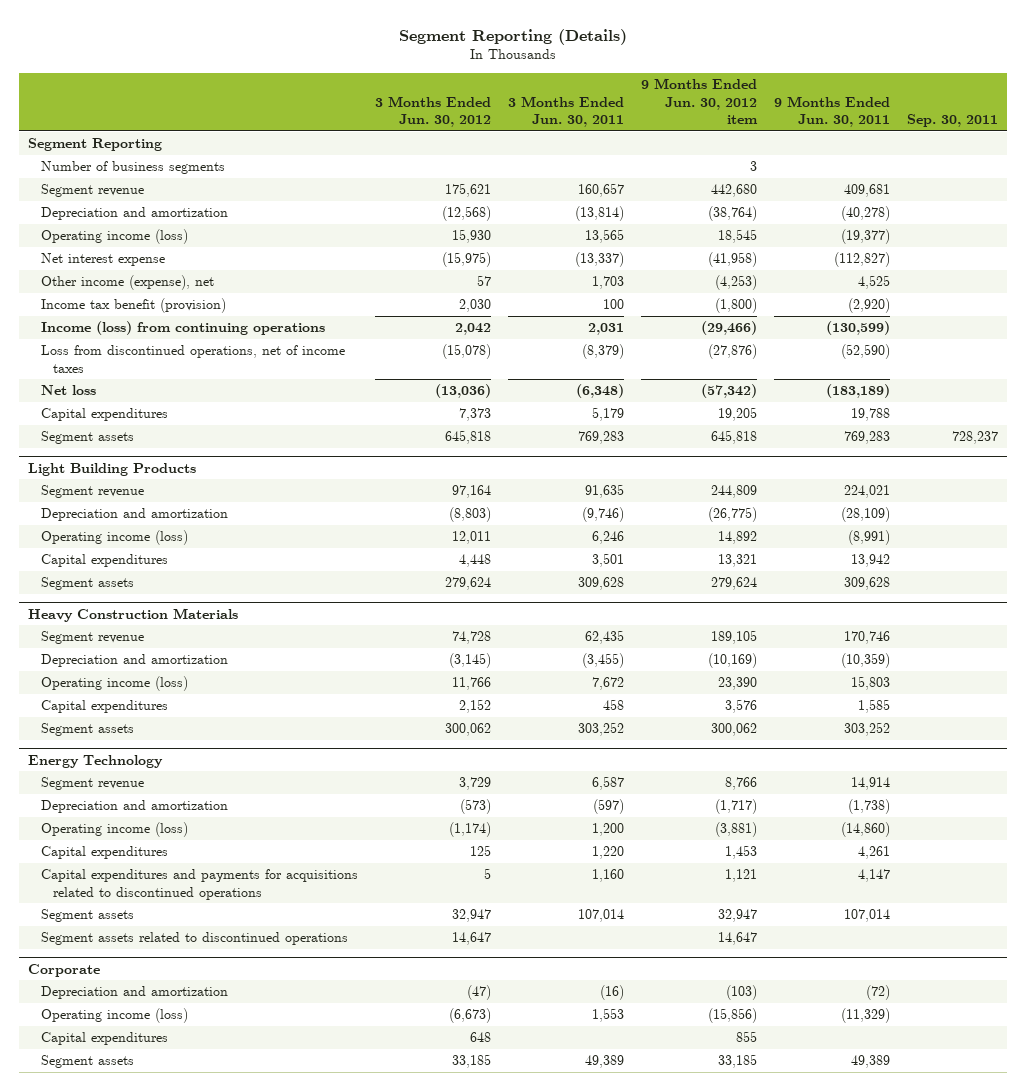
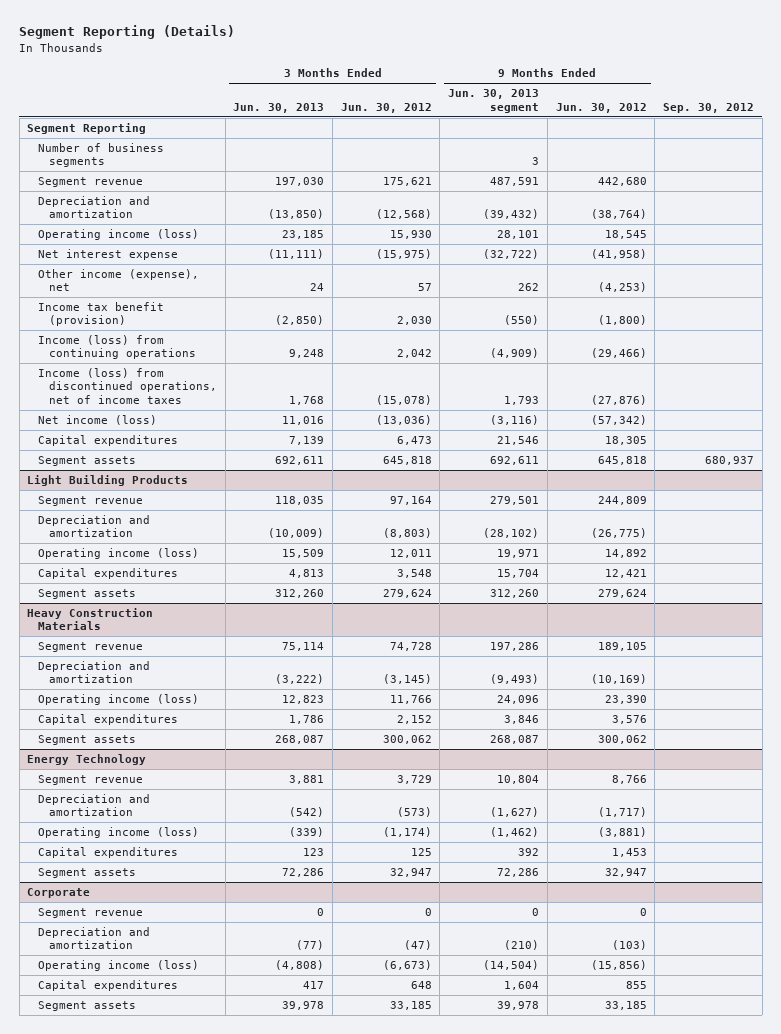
- | 3 Months Ended Jun. 30, 2012 | 3 Months Ended Jun. 30, 2011 | 9 Months Ended Jun. 30, 2012 item | 9 Months Ended Jun. 30, 2011 | Sep. 30, 2011
+ | 3 Months Ended Jun. 30, 2013 | 3 Months Ended Jun. 30, 2012 | 9 Months Ended Jun. 30, 2013 segment | 9 Months Ended Jun. 30, 2012 | Sep. 30, 2012
- Loss from discontinued operations, net of income taxes | (15,078) | (8,379) | (27,876) | (52,590) |
- Net loss | (13,036) | (6,348) | (57,342) | (183,189) |
- Capital expenditures | 7,373 | 5,179 | 19,205 | 19,788 |
+ Income (loss) from discontinued operations, net of income taxes | 1,768 | (15,078) | 1,793 | (27,876) |
+ Net income (loss) | 11,016 | (13,036) | (3,116) | (57,342) |
+ Capital expenditures | 7,139 | 6,473 | 21,546 | 18,305 |
@ Light Building Products
- Capital expenditures | 4,448 | 3,501 | 13,321 | 13,942 |
+ Capital expenditures | 4,813 | 3,548 | 15,704 | 12,421 |
@ Energy Technology
- Capital expenditures and payments for acquisitions related to discontinued operations | 5 | 1,160 | 1,121 | 4,147 |
- Segment assets related to discontinued operations | 14,647 | | 14,647 | |
@ Corporate
+ Segment revenue | 0 | 0 | 0 | 0 |

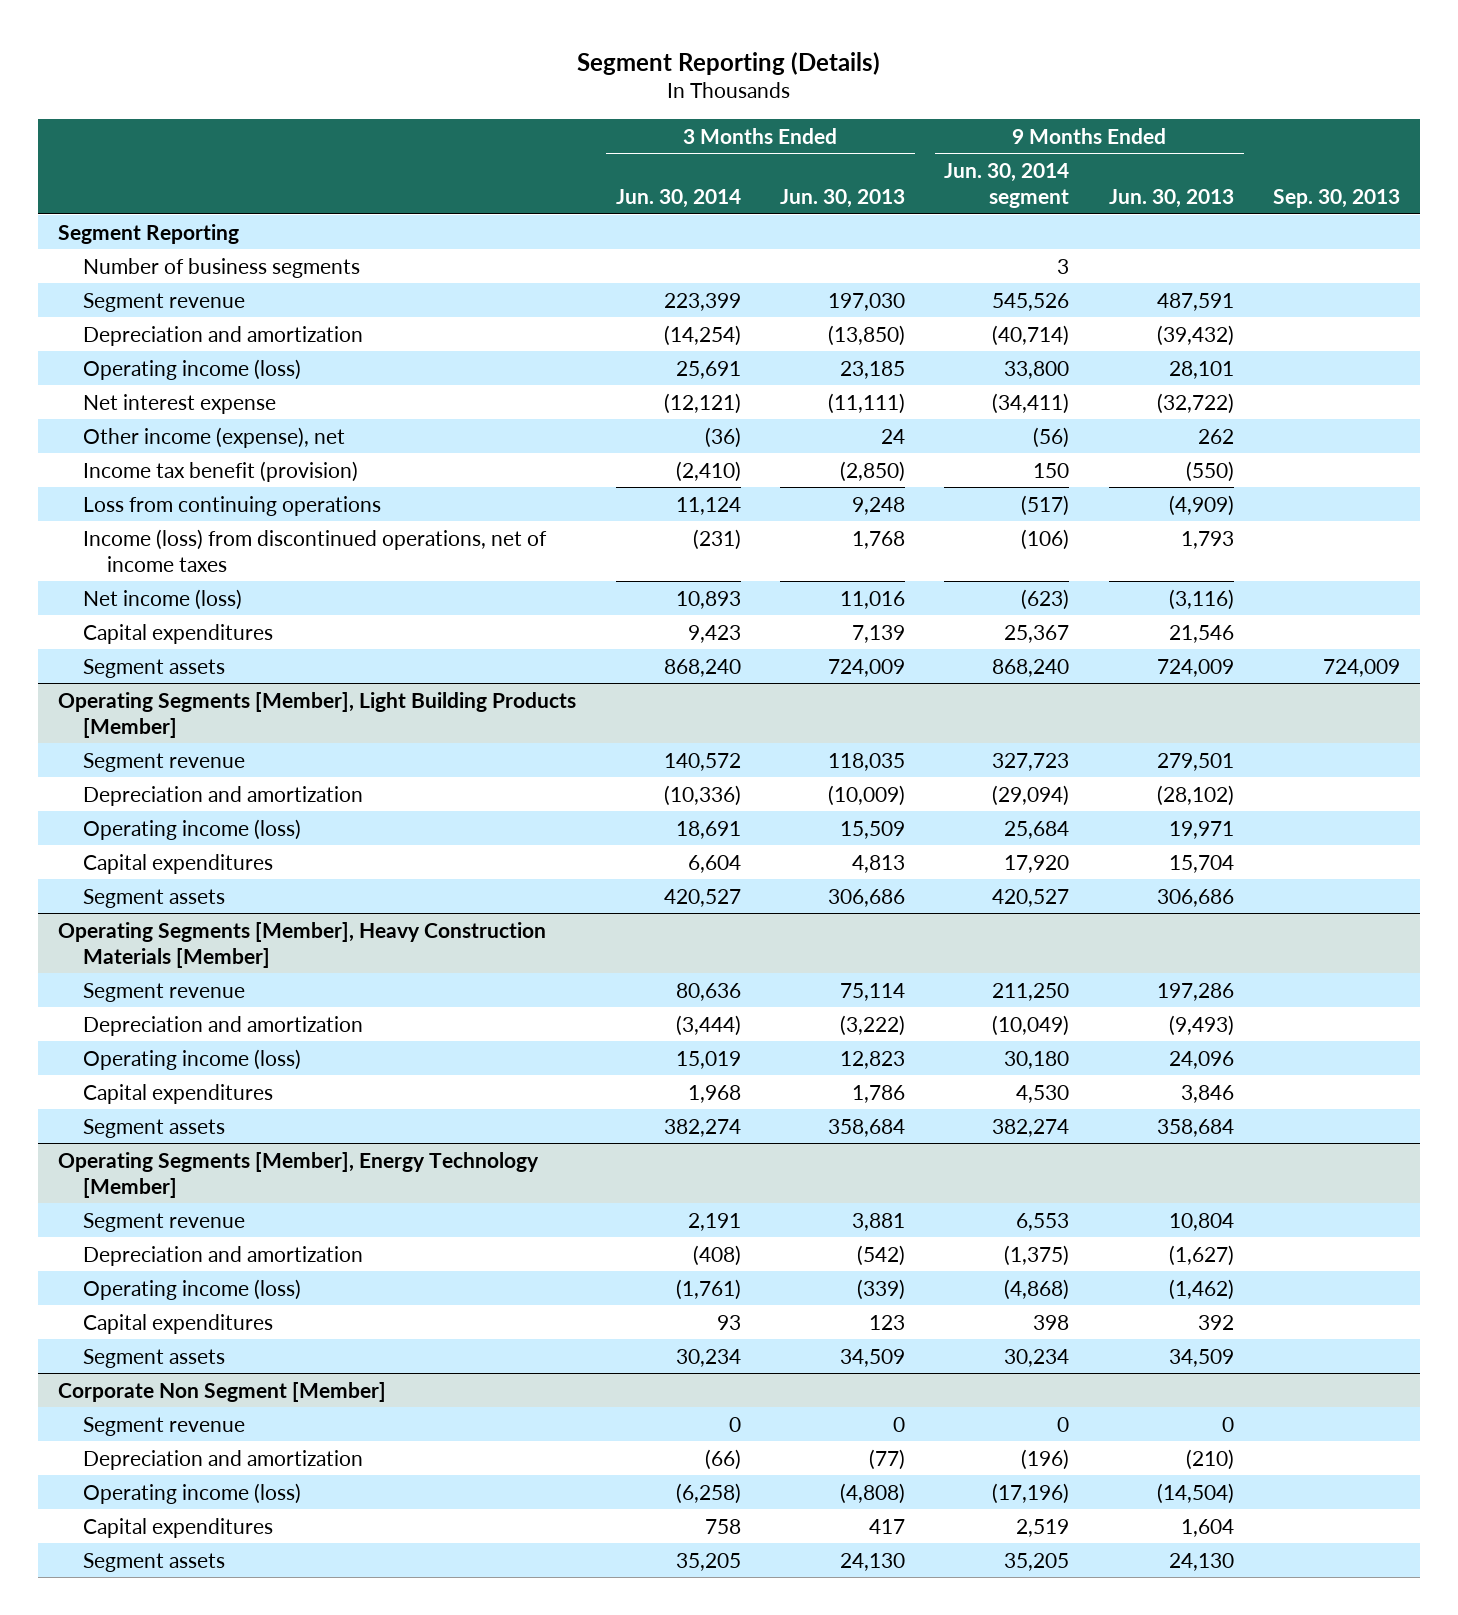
- | 3 Months Ended Jun. 30, 2013 | 3 Months Ended Jun. 30, 2012 | 9 Months Ended Jun. 30, 2013 segment | 9 Months Ended Jun. 30, 2012 | Sep. 30, 2012
+ | 3 Months Ended Jun. 30, 2014 | 3 Months Ended Jun. 30, 2013 | 9 Months Ended Jun. 30, 2014 segment | 9 Months Ended Jun. 30, 2013 | Sep. 30, 2013
- Income (loss) from continuing operations | 9,248 | 2,042 | (4,909) | (29,466) |
+ Loss from continuing operations | 11,124 | 9,248 | (517) | (4,909) |
- Segment assets | 692,611 | 645,818 | 692,611 | 645,818 | 680,937
- Light Building Products
+ Segment assets | 868,240 | 724,009 | 868,240 | 724,009 | 724,009
+ Operating Segments [Member], Light Building Products [Member]
- Segment assets | 312,260 | 279,624 | 312,260 | 279,624 |
- Heavy Construction Materials
+ Segment assets | 420,527 | 306,686 | 420,527 | 306,686 |
+ Operating Segments [Member], Heavy Construction Materials [Member]
- Segment assets | 268,087 | 300,062 | 268,087 | 300,062 |
- Energy Technology
+ Segment assets | 382,274 | 358,684 | 382,274 | 358,684 |
+ Operating Segments [Member], Energy Technology [Member]
- Segment assets | 72,286 | 32,947 | 72,286 | 32,947 |
- Corporate
+ Segment assets | 30,234 | 34,509 | 30,234 | 34,509 |
+ Corporate Non Segment [Member]
- Segment assets | 39,978 | 33,185 | 39,978 | 33,185 |
+ Segment assets | 35,205 | 24,130 | 35,205 | 24,130 |

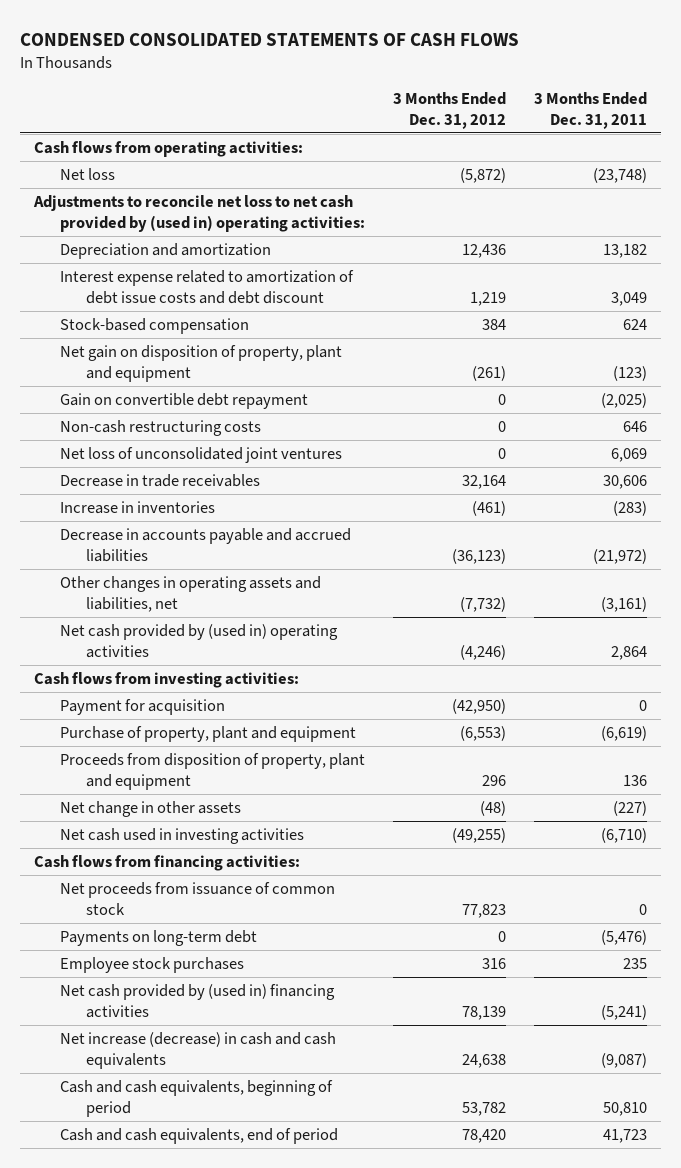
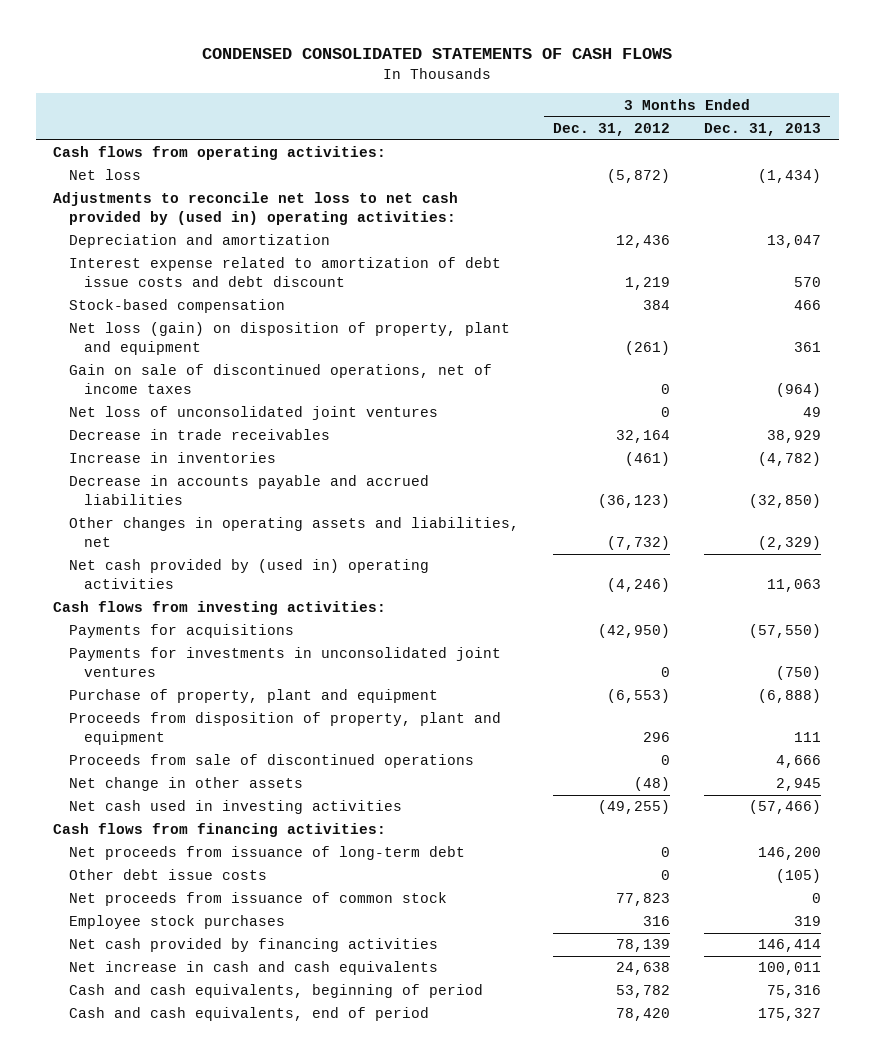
- | 3 Months Ended Dec. 31, 2012 | 3 Months Ended Dec. 31, 2011
+ | 3 Months Ended Dec. 31, 2012 | 3 Months Ended Dec. 31, 2013
- Net gain on disposition of property, plant and equipment | (261) | (123)
- Gain on convertible debt repayment | 0 | (2,025)
- Non-cash restructuring costs | 0 | 646
+ Net loss (gain) on disposition of property, plant and equipment | (261) | 361
+ Gain on sale of discontinued operations, net of income taxes | 0 | (964)
- Payment for acquisition | (42,950) | 0
+ Payments for acquisitions | (42,950) | (57,550)
+ Payments for investments in unconsolidated joint ventures | 0 | (750)
+ Proceeds from sale of discontinued operations | 0 | 4,666
+ Net proceeds from issuance of long-term debt | 0 | 146,200
+ Other debt issue costs | 0 | (105)
- Payments on long-term debt | 0 | (5,476)
- Net cash provided by (used in) financing activities | 78,139 | (5,241)
- Net increase (decrease) in cash and cash equivalents | 24,638 | (9,087)
+ Net cash provided by financing activities | 78,139 | 146,414
+ Net increase in cash and cash equivalents | 24,638 | 100,011

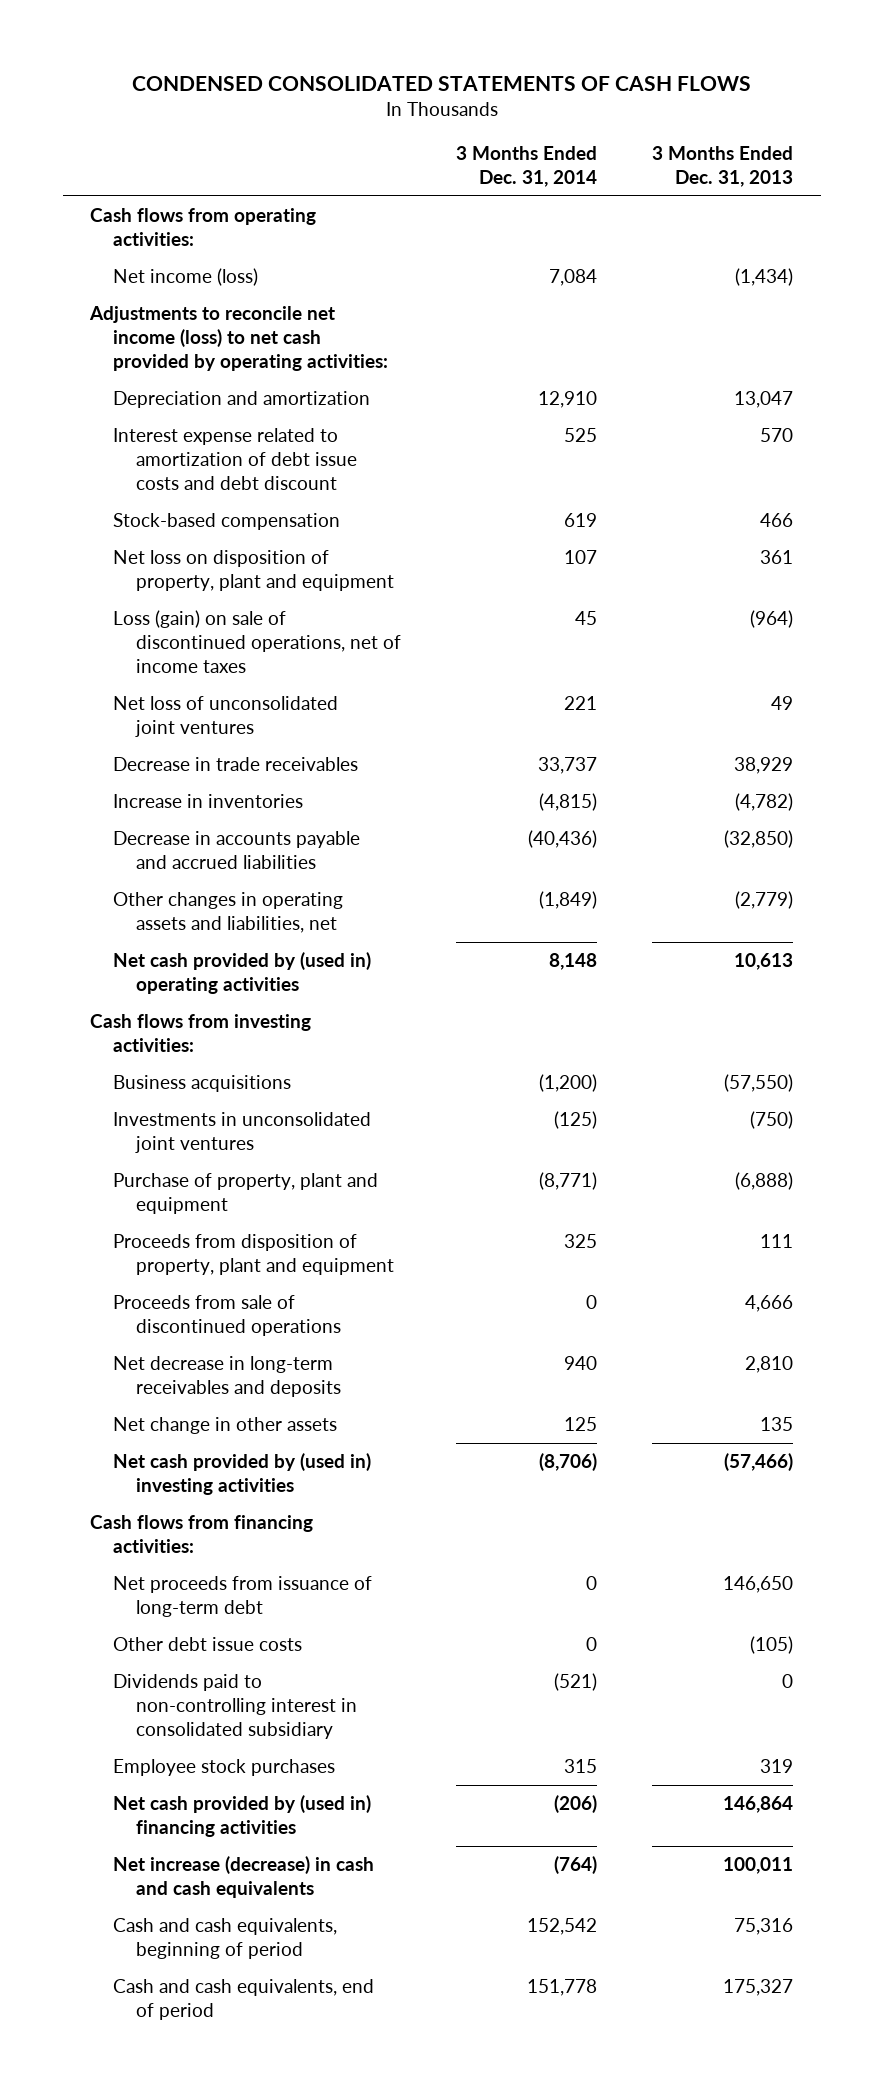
- | 3 Months Ended Dec. 31, 2012 | 3 Months Ended Dec. 31, 2013
+ | 3 Months Ended Dec. 31, 2014 | 3 Months Ended Dec. 31, 2013
- Net loss | (5,872) | (1,434)
- Adjustments to reconcile net loss to net cash provided by (used in) operating activities:
+ Net income (loss) | 7,084 | (1,434)
+ Adjustments to reconcile net income (loss) to net cash provided by operating activities:
- Net loss (gain) on disposition of property, plant and equipment | (261) | 361
- Gain on sale of discontinued operations, net of income taxes | 0 | (964)
+ Net loss on disposition of property, plant and equipment | 107 | 361
+ Loss (gain) on sale of discontinued operations, net of income taxes | 45 | (964)
- Other changes in operating assets and liabilities, net | (7,732) | (2,329)
- Net cash provided by (used in) operating activities | (4,246) | 11,063
+ Other changes in operating assets and liabilities, net | (1,849) | (2,779)
+ Net cash provided by (used in) operating activities | 8,148 | 10,613
- Payments for acquisitions | (42,950) | (57,550)
- Payments for investments in unconsolidated joint ventures | 0 | (750)
+ Business acquisitions | (1,200) | (57,550)
+ Investments in unconsolidated joint ventures | (125) | (750)
- Net change in other assets | (48) | 2,945
- Net cash used in investing activities | (49,255) | (57,466)
+ Net decrease in long-term receivables and deposits | 940 | 2,810
+ Net change in other assets | 125 | 135
+ Net cash provided by (used in) investing activities | (8,706) | (57,466)
- Net proceeds from issuance of long-term debt | 0 | 146,200
+ Net proceeds from issuance of long-term debt | 0 | 146,650
- Net proceeds from issuance of common stock | 77,823 | 0
+ Dividends paid to non-controlling interest in consolidated subsidiary | (521) | 0
- Net cash provided by financing activities | 78,139 | 146,414
- Net increase in cash and cash equivalents | 24,638 | 100,011
+ Net cash provided by (used in) financing activities | (206) | 146,864
+ Net increase (decrease) in cash and cash equivalents | (764) | 100,011

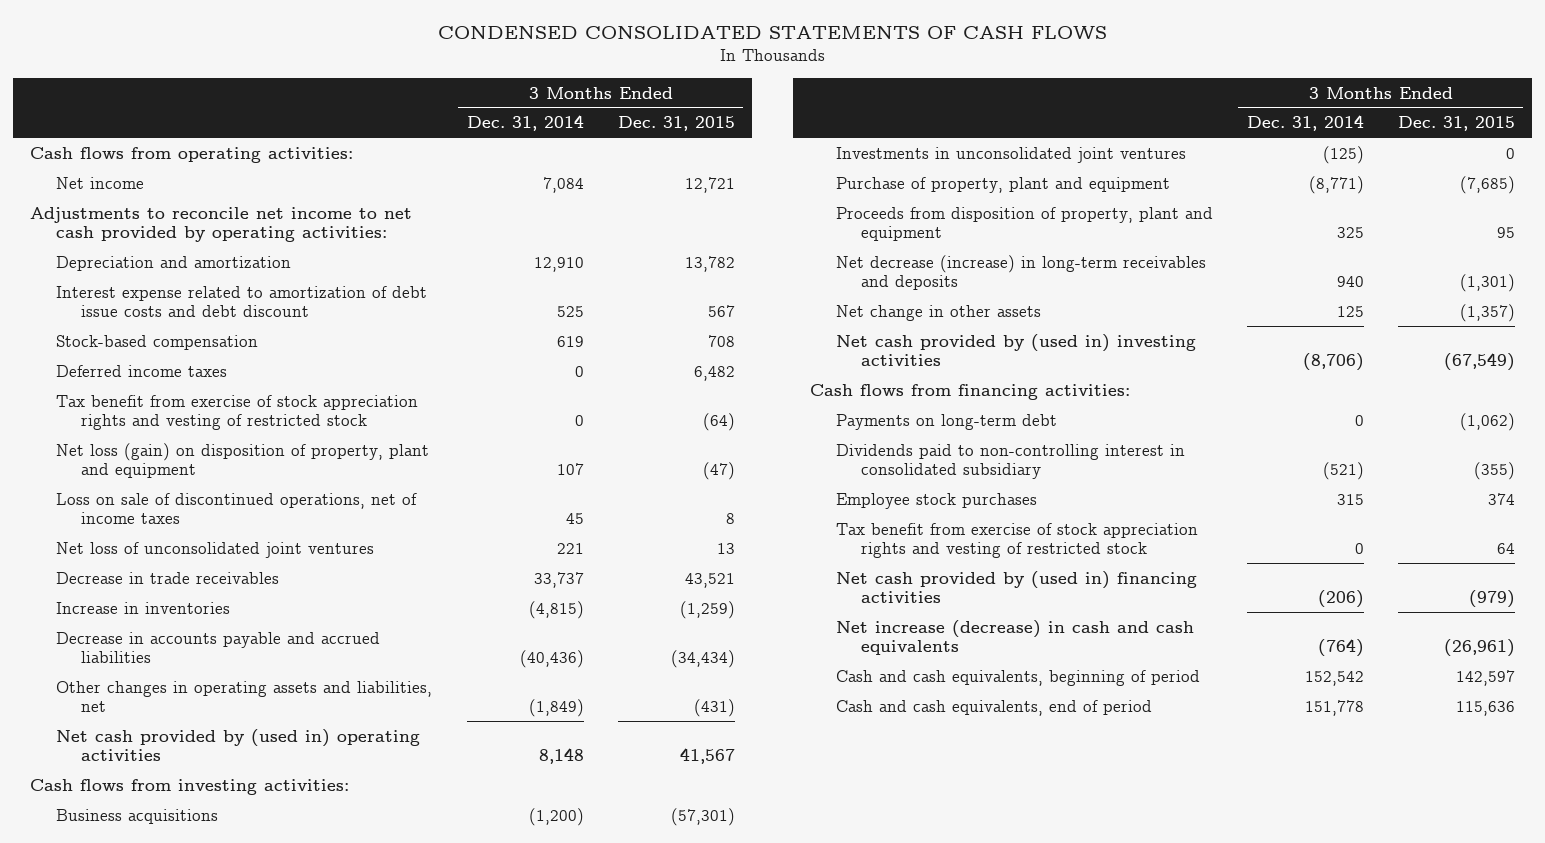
- | 3 Months Ended Dec. 31, 2014 | 3 Months Ended Dec. 31, 2013
+ | 3 Months Ended Dec. 31, 2014 | 3 Months Ended Dec. 31, 2015
- Net income (loss) | 7,084 | (1,434)
- Adjustments to reconcile net income (loss) to net cash provided by operating activities:
+ Net income | 7,084 | 12,721
+ Adjustments to reconcile net income to net cash provided by operating activities:
- Net loss on disposition of property, plant and equipment | 107 | 361
- Loss (gain) on sale of discontinued operations, net of income taxes | 45 | (964)
+ Deferred income taxes | 0 | 6,482
+ Tax benefit from exercise of stock appreciation rights and vesting of restricted stock | 0 | (64)
+ Net loss (gain) on disposition of property, plant and equipment | 107 | (47)
+ Loss on sale of discontinued operations, net of income taxes | 45 | 8
- Proceeds from sale of discontinued operations | 0 | 4,666
- Net decrease in long-term receivables and deposits | 940 | 2,810
+ Net decrease (increase) in long-term receivables and deposits | 940 | (1,301)
- Net proceeds from issuance of long-term debt | 0 | 146,650
- Other debt issue costs | 0 | (105)
+ Payments on long-term debt | 0 | (1,062)
+ Tax benefit from exercise of stock appreciation rights and vesting of restricted stock | 0 | 64

